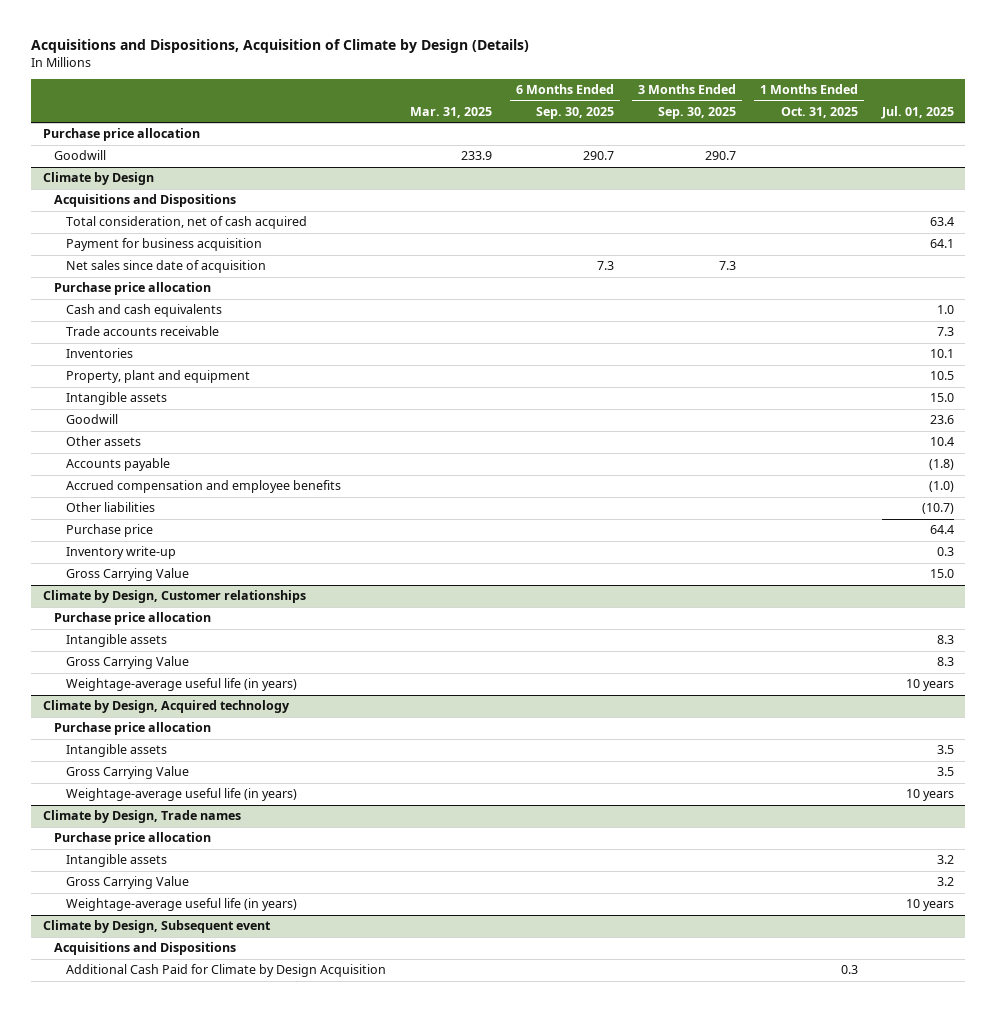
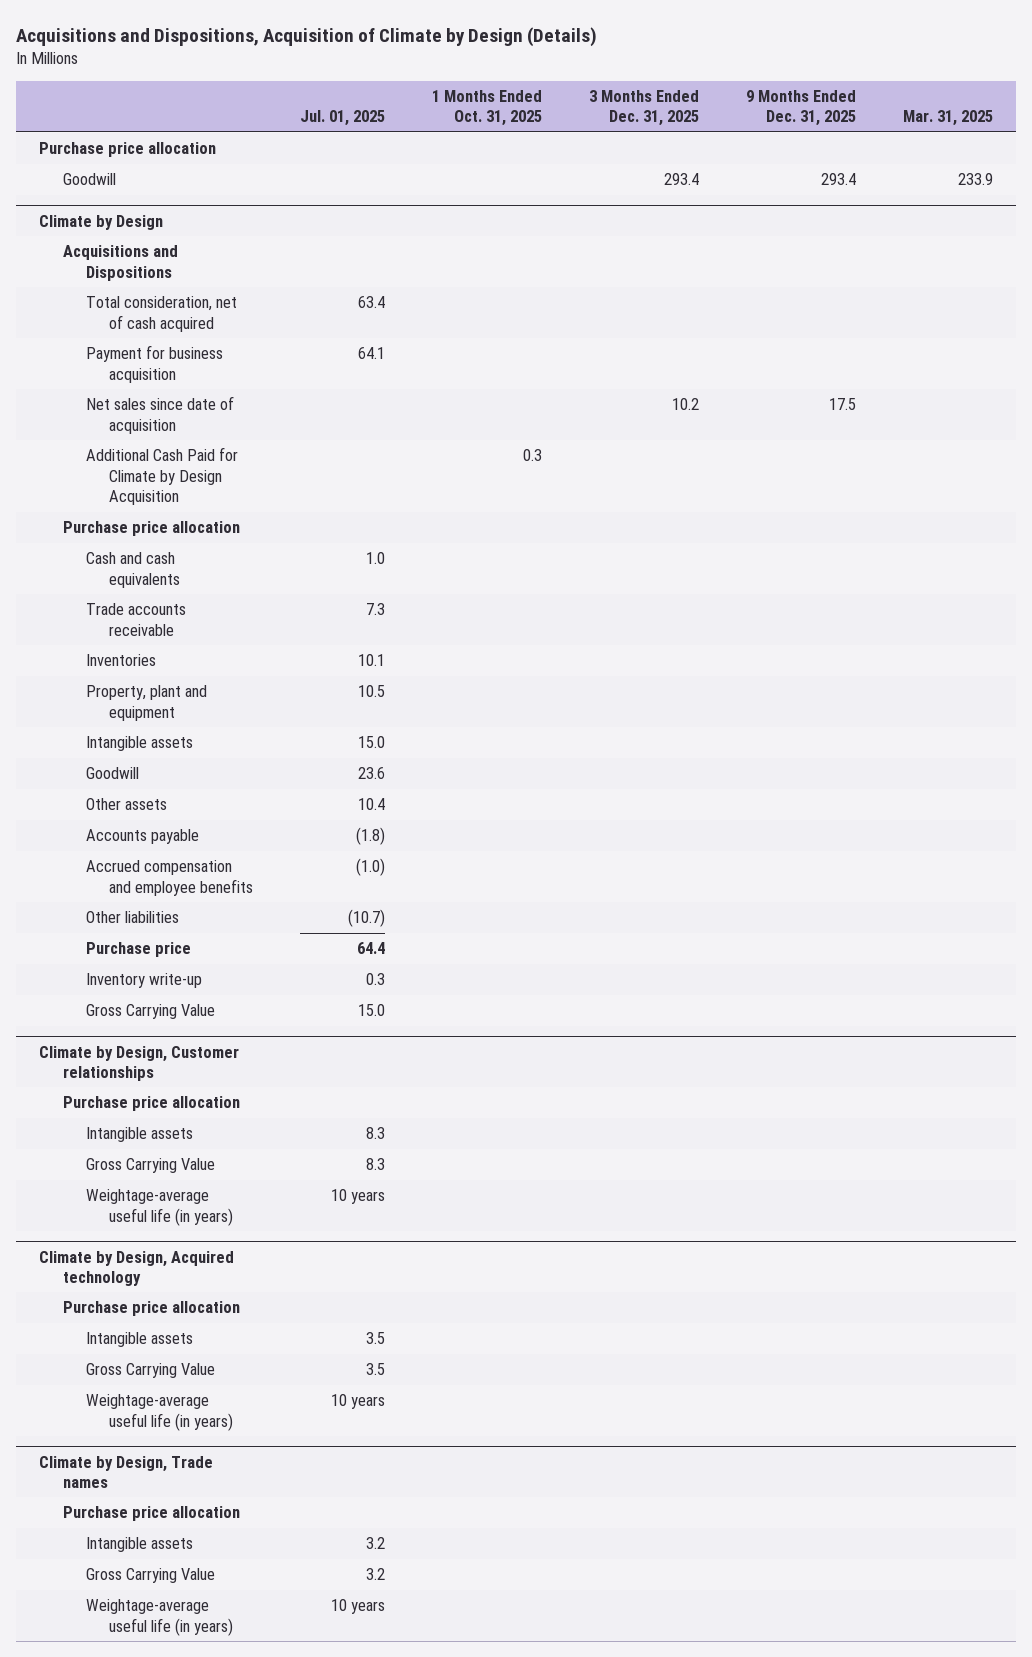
- | Mar. 31, 2025 | 6 Months Ended Sep. 30, 2025 | 3 Months Ended Sep. 30, 2025 | 1 Months Ended Oct. 31, 2025 | Jul. 01, 2025
+ | Jul. 01, 2025 | 1 Months Ended Oct. 31, 2025 | 3 Months Ended Dec. 31, 2025 | 9 Months Ended Dec. 31, 2025 | Mar. 31, 2025
@ Climate by Design
+ Additional Cash Paid for Climate by Design Acquisition | | 0.3 | | |
- Climate by Design, Subsequent event
- Acquisitions and Dispositions
- Additional Cash Paid for Climate by Design Acquisition | | | | 0.3 |

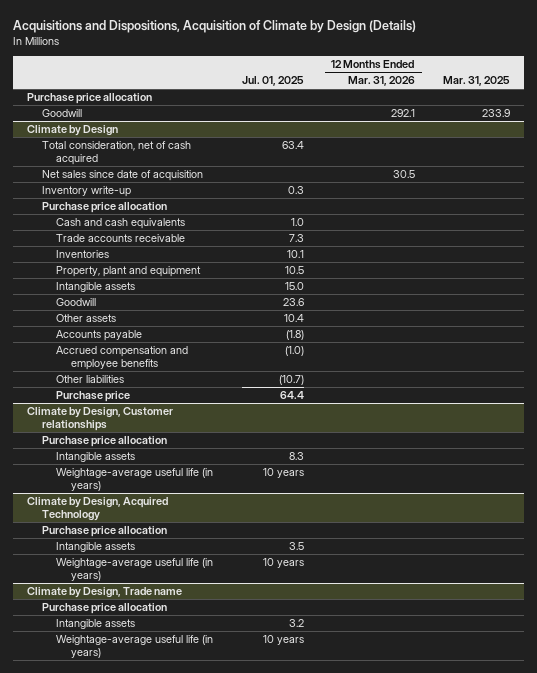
- | Jul. 01, 2025 | 1 Months Ended Oct. 31, 2025 | 3 Months Ended Dec. 31, 2025 | 9 Months Ended Dec. 31, 2025 | Mar. 31, 2025
+ | Jul. 01, 2025 | 12 Months Ended Mar. 31, 2026 | Mar. 31, 2025
@ Climate by Design
- Acquisitions and Dispositions
- Payment for business acquisition | 64.1 | | | |
- Additional Cash Paid for Climate by Design Acquisition | | 0.3 | | |
moved up: Inventory write-up | 0.3 | |
- Gross Carrying Value | 15.0 | | | |
@ Climate by Design, Customer relationships
- Gross Carrying Value | 8.3 | | | |
- Climate by Design, Acquired technology
+ Climate by Design, Acquired Technology
- Gross Carrying Value | 3.5 | | | |
- Climate by Design, Trade names
+ Climate by Design, Trade name
- Gross Carrying Value | 3.2 | | | |

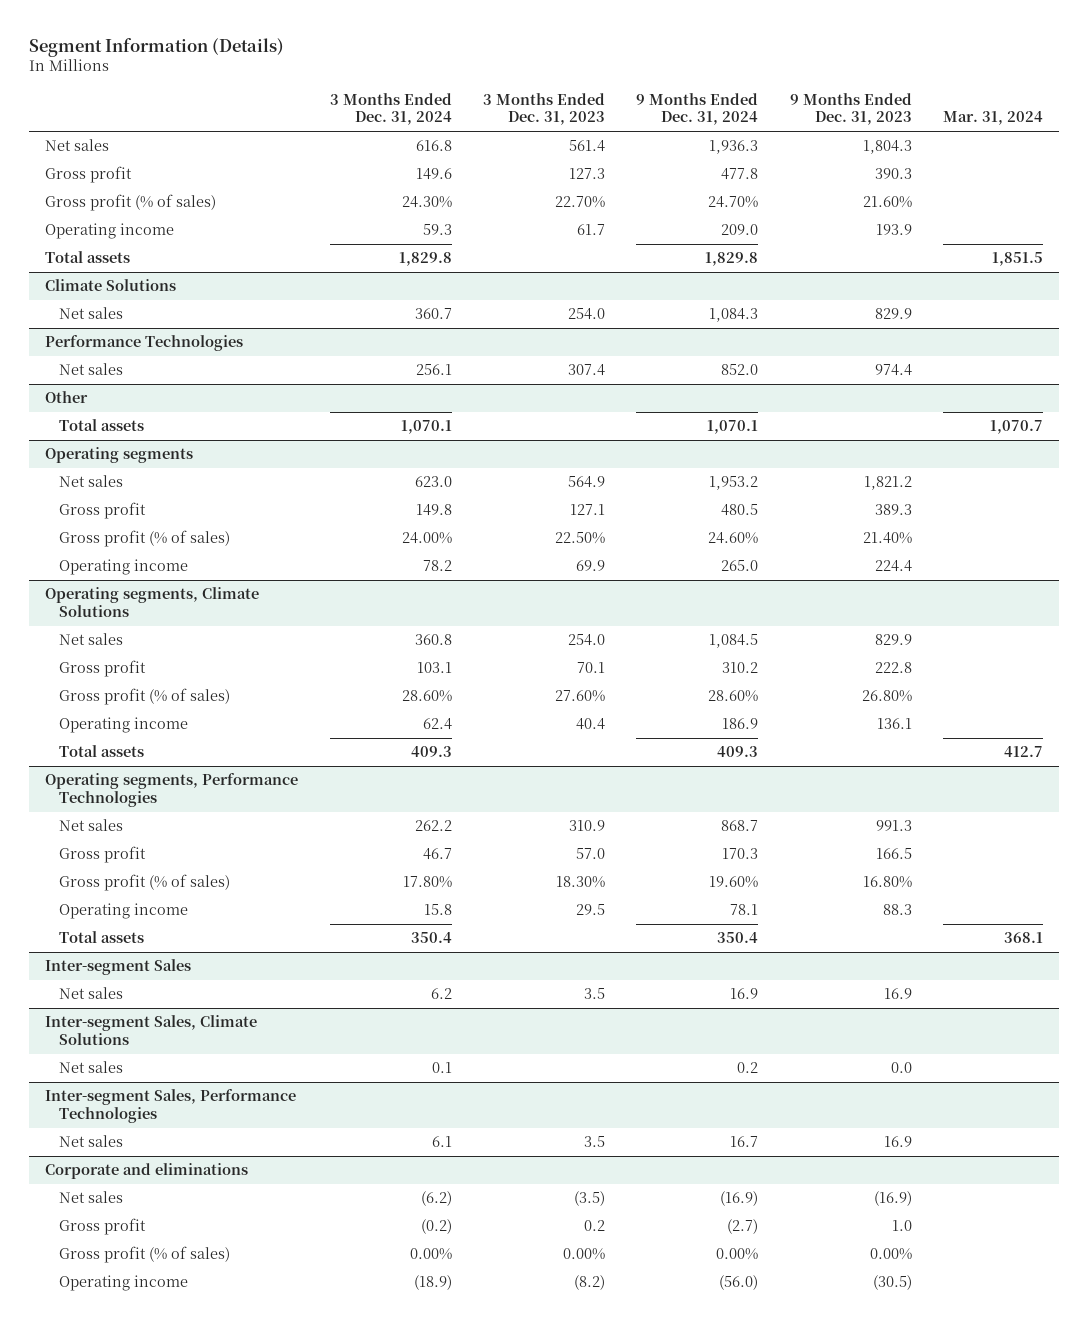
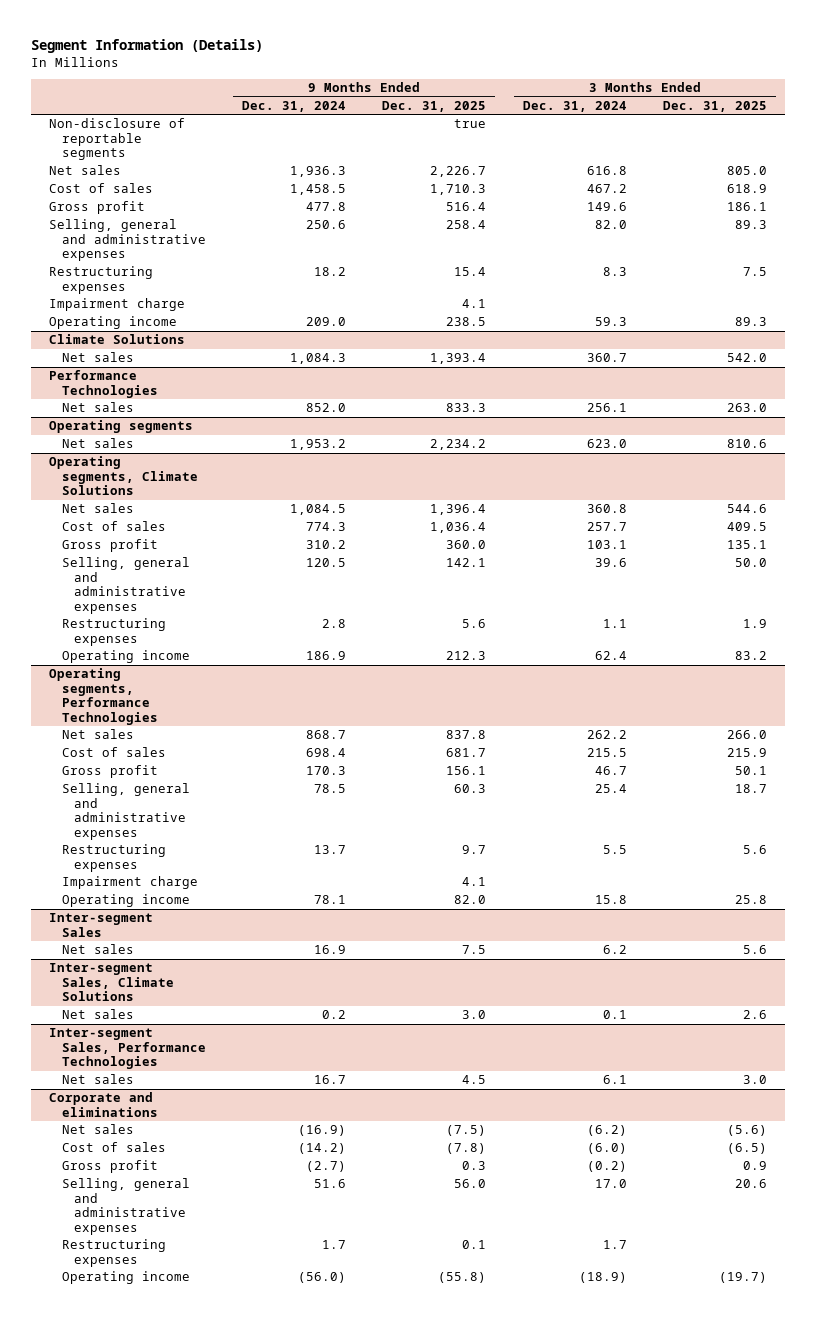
- | 3 Months Ended Dec. 31, 2024 | 3 Months Ended Dec. 31, 2023 | 9 Months Ended Dec. 31, 2024 | 9 Months Ended Dec. 31, 2023 | Mar. 31, 2024
+ | 9 Months Ended Dec. 31, 2024 | 9 Months Ended Dec. 31, 2025 | 3 Months Ended Dec. 31, 2024 | 3 Months Ended Dec. 31, 2025
+ Non-disclosure of reportable segments | | true | |
+ Cost of sales | 1,458.5 | 1,710.3 | 467.2 | 618.9
- Gross profit (% of sales) | 24.30% | 22.70% | 24.70% | 21.60% |
+ Selling, general and administrative expenses | 250.6 | 258.4 | 82.0 | 89.3
+ Restructuring expenses | 18.2 | 15.4 | 8.3 | 7.5
+ Impairment charge | | 4.1 | |
- Total assets | 1,829.8 | | 1,829.8 | | 1,851.5
- Other
- Total assets | 1,070.1 | | 1,070.1 | | 1,070.7
@ Operating segments
- Gross profit | 149.8 | 127.1 | 480.5 | 389.3 |
- Gross profit (% of sales) | 24.00% | 22.50% | 24.60% | 21.40% |
- Operating income | 78.2 | 69.9 | 265.0 | 224.4 |
@ Operating segments, Climate Solutions
+ Cost of sales | 774.3 | 1,036.4 | 257.7 | 409.5
- Gross profit (% of sales) | 28.60% | 27.60% | 28.60% | 26.80% |
+ Selling, general and administrative expenses | 120.5 | 142.1 | 39.6 | 50.0
+ Restructuring expenses | 2.8 | 5.6 | 1.1 | 1.9
- Total assets | 409.3 | | 409.3 | | 412.7
@ Operating segments, Performance Technologies
+ Cost of sales | 698.4 | 681.7 | 215.5 | 215.9
- Gross profit (% of sales) | 17.80% | 18.30% | 19.60% | 16.80% |
+ Selling, general and administrative expenses | 78.5 | 60.3 | 25.4 | 18.7
+ Restructuring expenses | 13.7 | 9.7 | 5.5 | 5.6
+ Impairment charge | | 4.1 | |
- Total assets | 350.4 | | 350.4 | | 368.1
@ Corporate and eliminations
+ Cost of sales | (14.2) | (7.8) | (6.0) | (6.5)
- Gross profit (% of sales) | 0.00% | 0.00% | 0.00% | 0.00% |
+ Selling, general and administrative expenses | 51.6 | 56.0 | 17.0 | 20.6
+ Restructuring expenses | 1.7 | 0.1 | 1.7 |

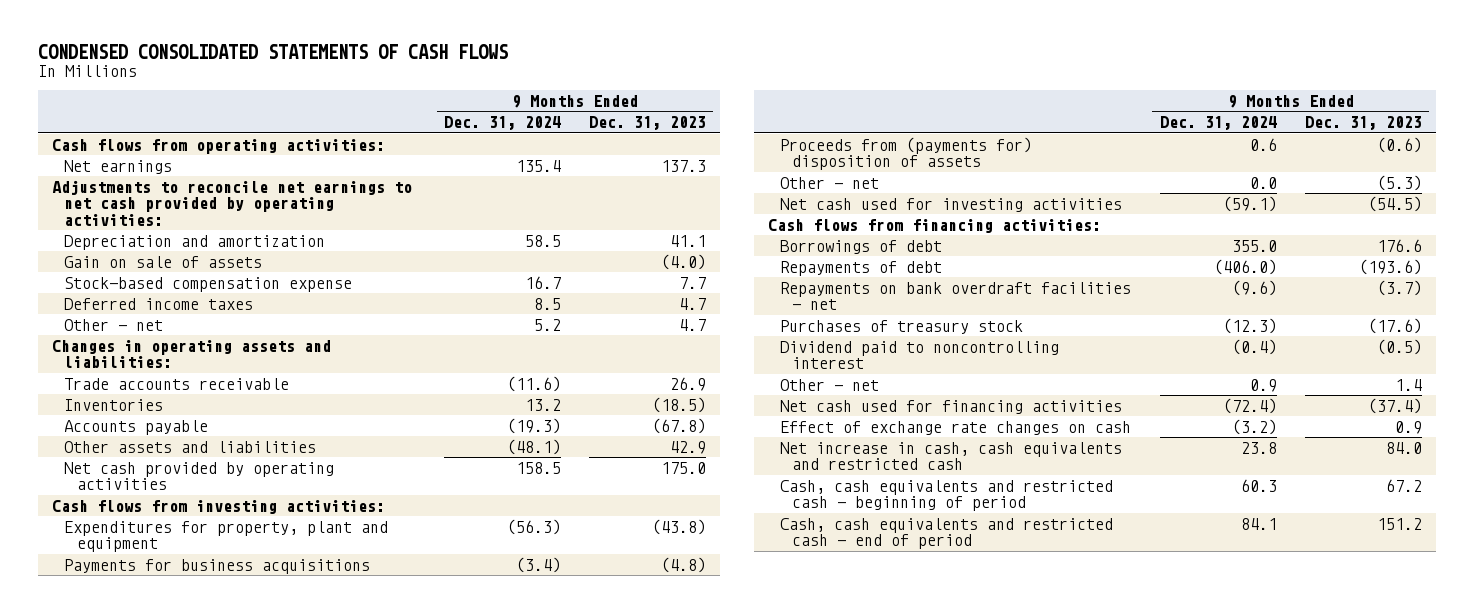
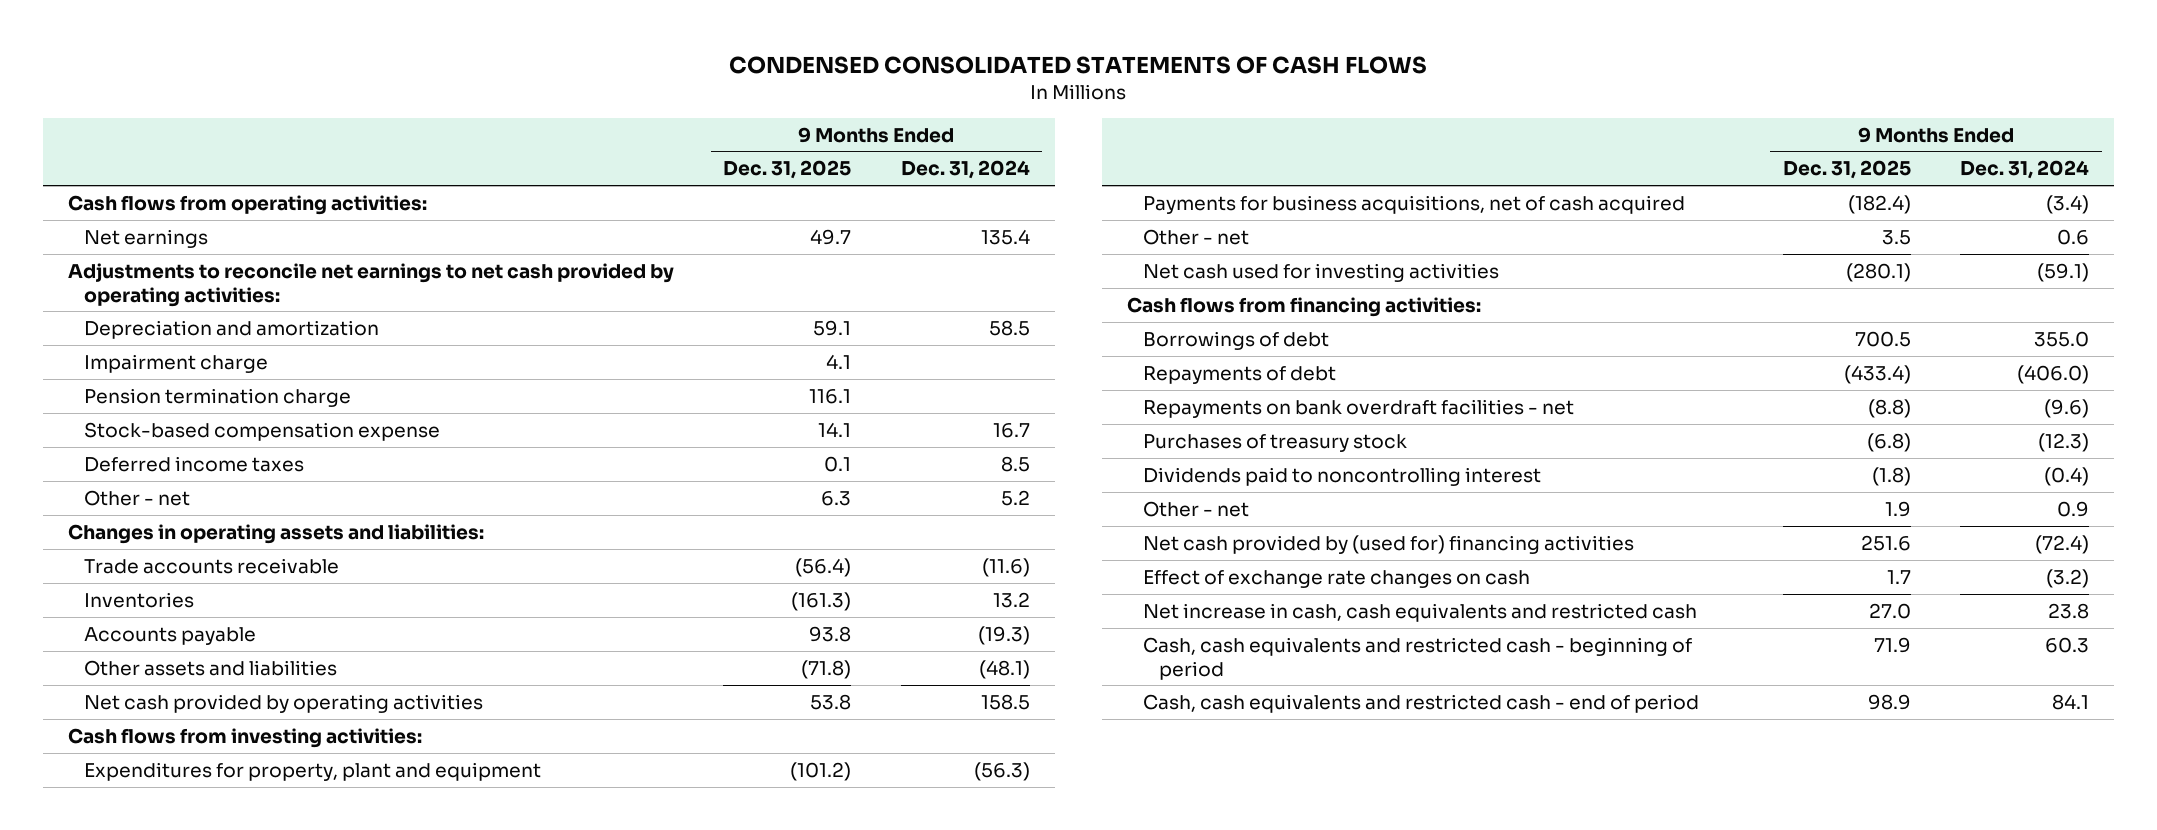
- | 9 Months Ended Dec. 31, 2024 | 9 Months Ended Dec. 31, 2023
+ | 9 Months Ended Dec. 31, 2025 | 9 Months Ended Dec. 31, 2024
- Gain on sale of assets | | (4.0)
+ Impairment charge | 4.1 |
+ Pension termination charge | 116.1 |
- Payments for business acquisitions | (3.4) | (4.8)
- Proceeds from (payments for) disposition of assets | 0.6 | (0.6)
- Other - net | 0.0 | (5.3)
+ Payments for business acquisitions, net of cash acquired | (182.4) | (3.4)
+ Other - net | 3.5 | 0.6
- Dividend paid to noncontrolling interest | (0.4) | (0.5)
+ Dividends paid to noncontrolling interest | (1.8) | (0.4)
- Net cash used for financing activities | (72.4) | (37.4)
+ Net cash provided by (used for) financing activities | 251.6 | (72.4)

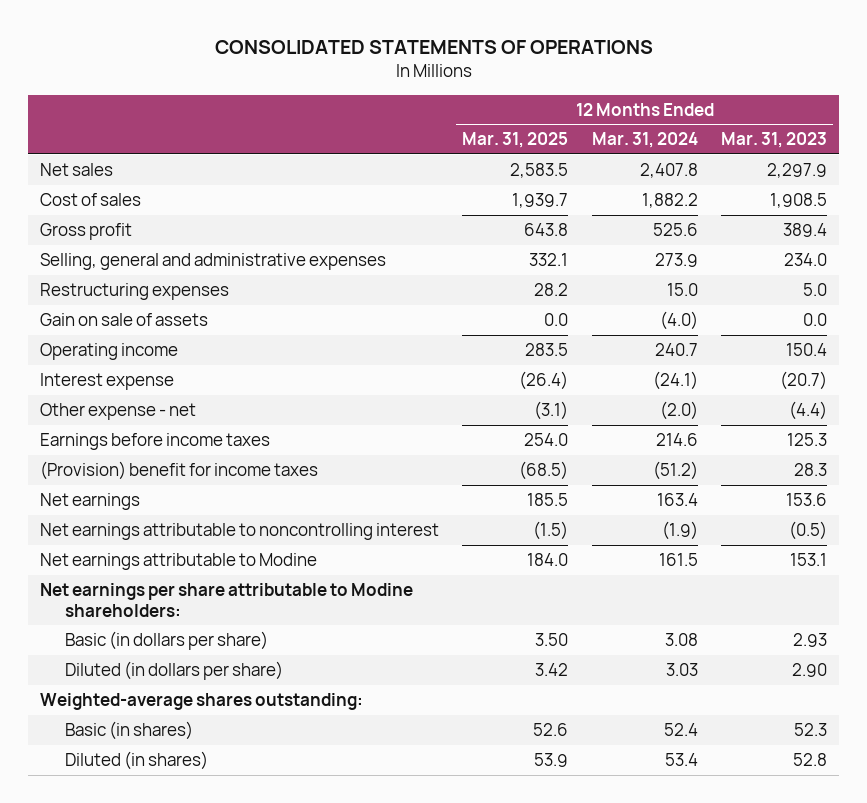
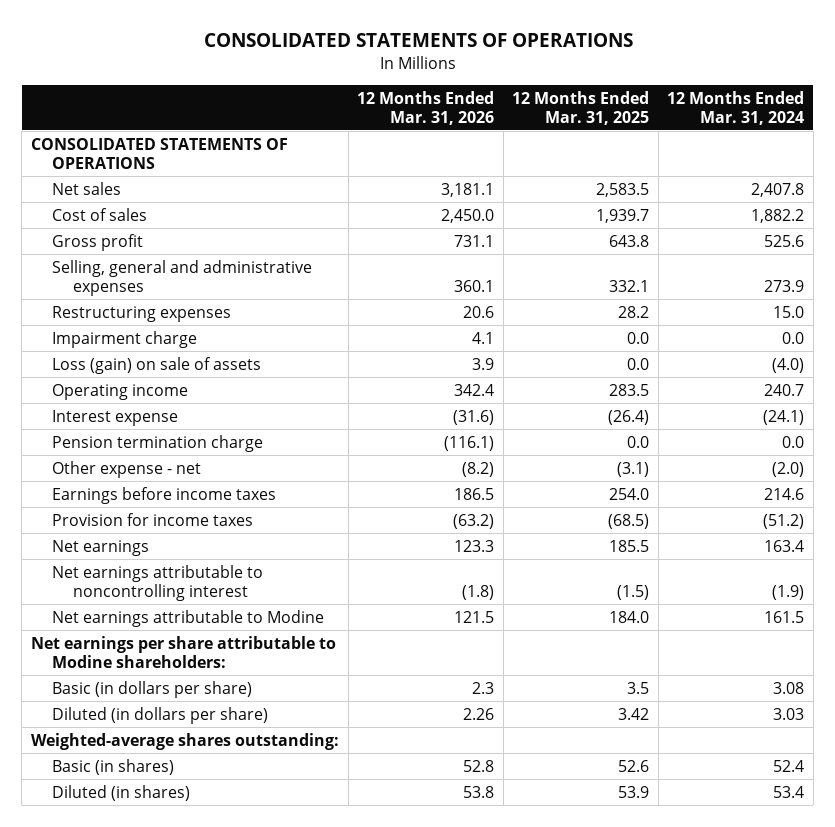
- | 12 Months Ended Mar. 31, 2025 | 12 Months Ended Mar. 31, 2024 | 12 Months Ended Mar. 31, 2023
+ | 12 Months Ended Mar. 31, 2026 | 12 Months Ended Mar. 31, 2025 | 12 Months Ended Mar. 31, 2024
+ CONSOLIDATED STATEMENTS OF OPERATIONS
- Gain on sale of assets | 0.0 | (4.0) | 0.0
+ Impairment charge | 4.1 | 0.0 | 0.0
+ Loss (gain) on sale of assets | 3.9 | 0.0 | (4.0)
+ Pension termination charge | (116.1) | 0.0 | 0.0
- (Provision) benefit for income taxes | (68.5) | (51.2) | 28.3
+ Provision for income taxes | (63.2) | (68.5) | (51.2)
- Basic (in dollars per share) | 3.50 | 3.08 | 2.93
+ Basic (in dollars per share) | 2.3 | 3.5 | 3.08

